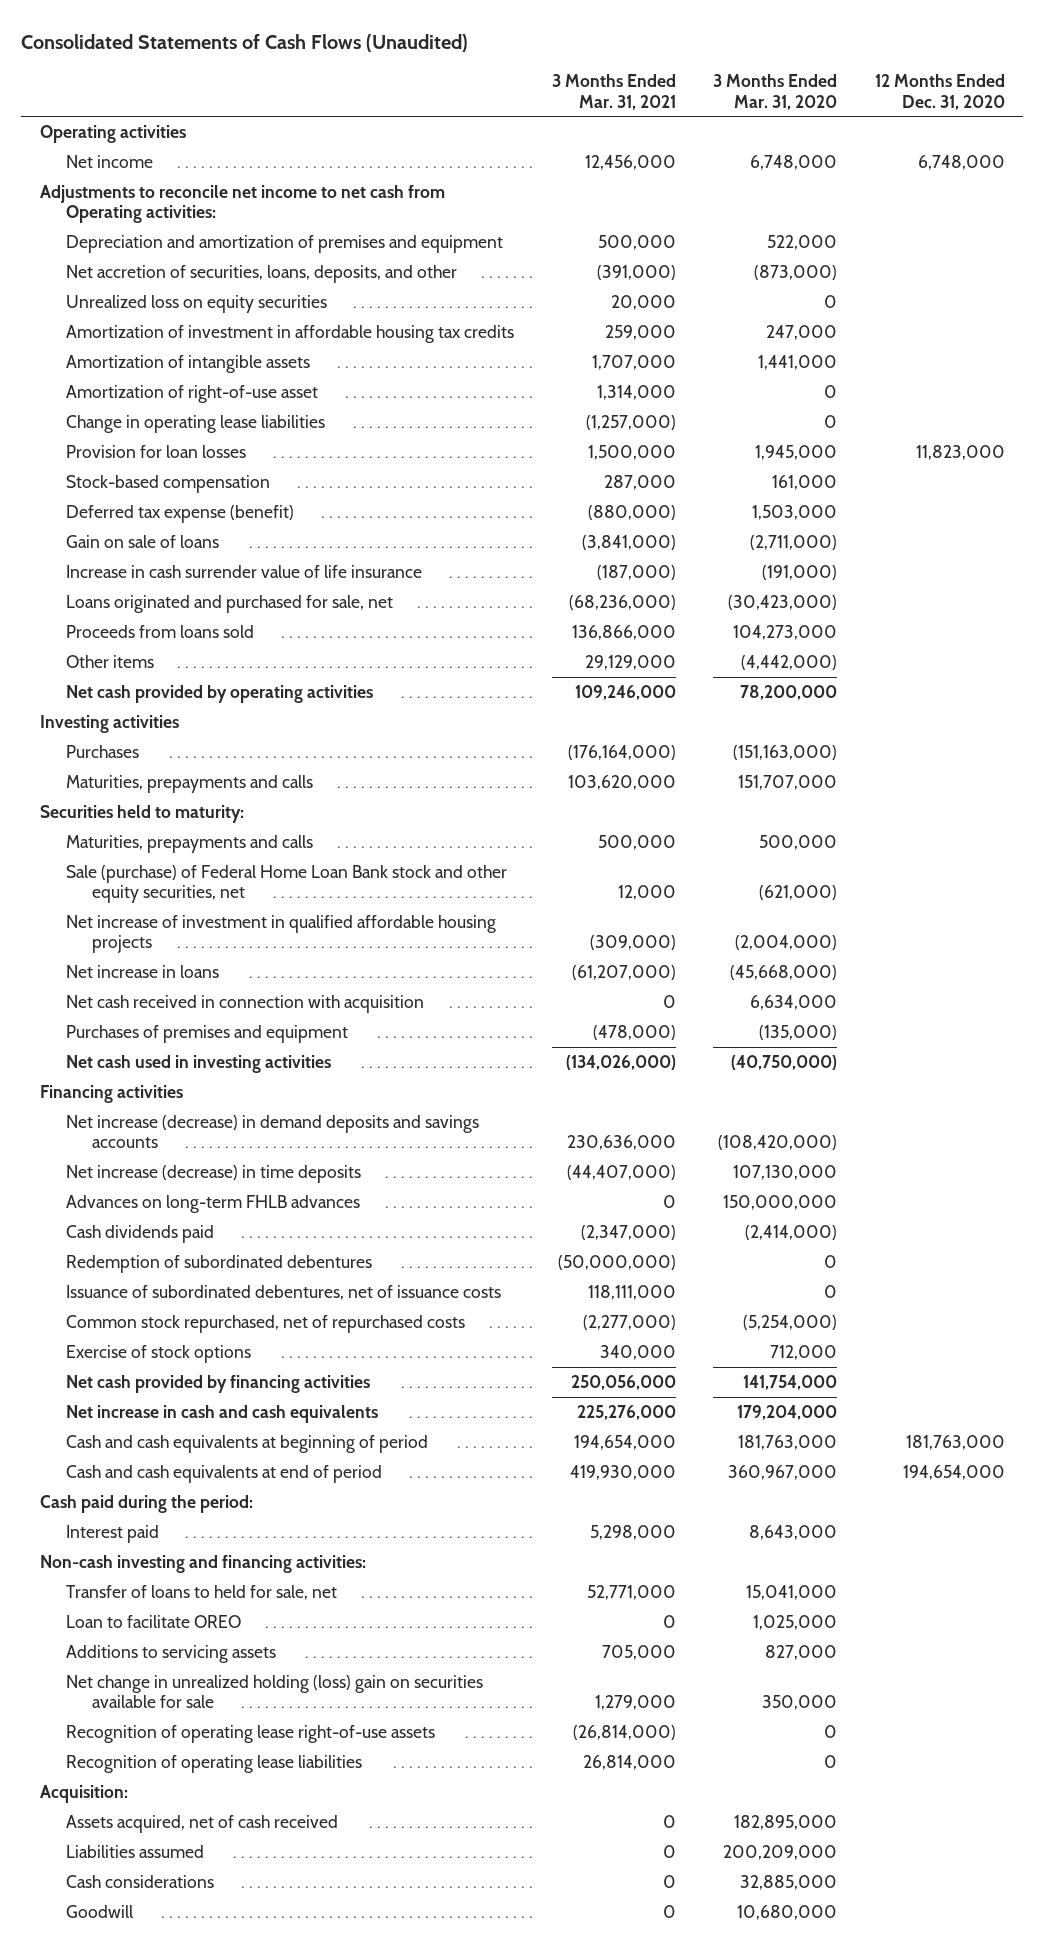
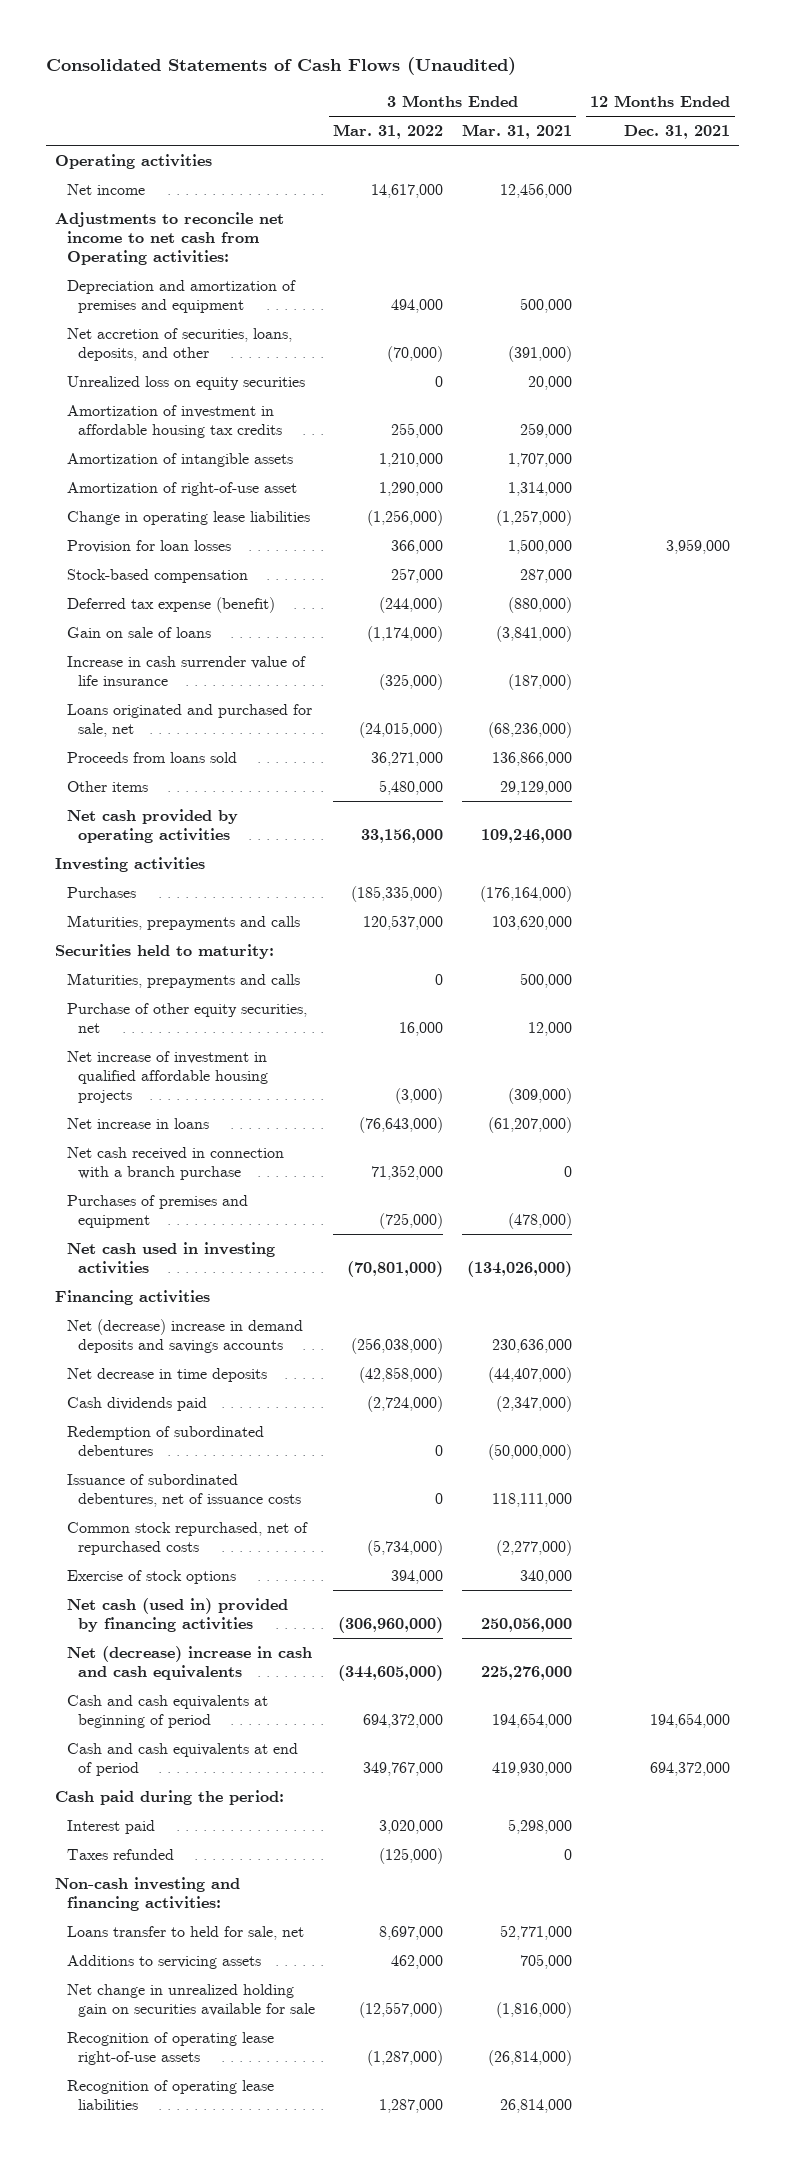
- | 3 Months Ended Mar. 31, 2021 | 3 Months Ended Mar. 31, 2020 | 12 Months Ended Dec. 31, 2020
+ | 3 Months Ended Mar. 31, 2022 | 3 Months Ended Mar. 31, 2021 | 12 Months Ended Dec. 31, 2021
- Sale (purchase) of Federal Home Loan Bank stock and other equity securities, net | 12,000 | (621,000) |
+ Purchase of other equity securities, net | 16,000 | 12,000 |
- Net cash received in connection with acquisition | 0 | 6,634,000 |
+ Net cash received in connection with a branch purchase | 71,352,000 | 0 |
- Net increase (decrease) in demand deposits and savings accounts | 230,636,000 | (108,420,000) |
- Net increase (decrease) in time deposits | (44,407,000) | 107,130,000 |
- Advances on long-term FHLB advances | 0 | 150,000,000 |
+ Net (decrease) increase in demand deposits and savings accounts | (256,038,000) | 230,636,000 |
+ Net decrease in time deposits | (42,858,000) | (44,407,000) |
- Net cash provided by financing activities | 250,056,000 | 141,754,000 |
- Net increase in cash and cash equivalents | 225,276,000 | 179,204,000 |
+ Net cash (used in) provided by financing activities | (306,960,000) | 250,056,000 |
+ Net (decrease) increase in cash and cash equivalents | (344,605,000) | 225,276,000 |
+ Taxes refunded | (125,000) | 0 |
- Transfer of loans to held for sale, net | 52,771,000 | 15,041,000 |
- Loan to facilitate OREO | 0 | 1,025,000 |
+ Loans transfer to held for sale, net | 8,697,000 | 52,771,000 |
- Net change in unrealized holding (loss) gain on securities available for sale | 1,279,000 | 350,000 |
+ Net change in unrealized holding gain on securities available for sale | (12,557,000) | (1,816,000) |
- Acquisition:
- Assets acquired, net of cash received | 0 | 182,895,000 |
- Liabilities assumed | 0 | 200,209,000 |
- Cash considerations | 0 | 32,885,000 |
- Goodwill | 0 | 10,680,000 |

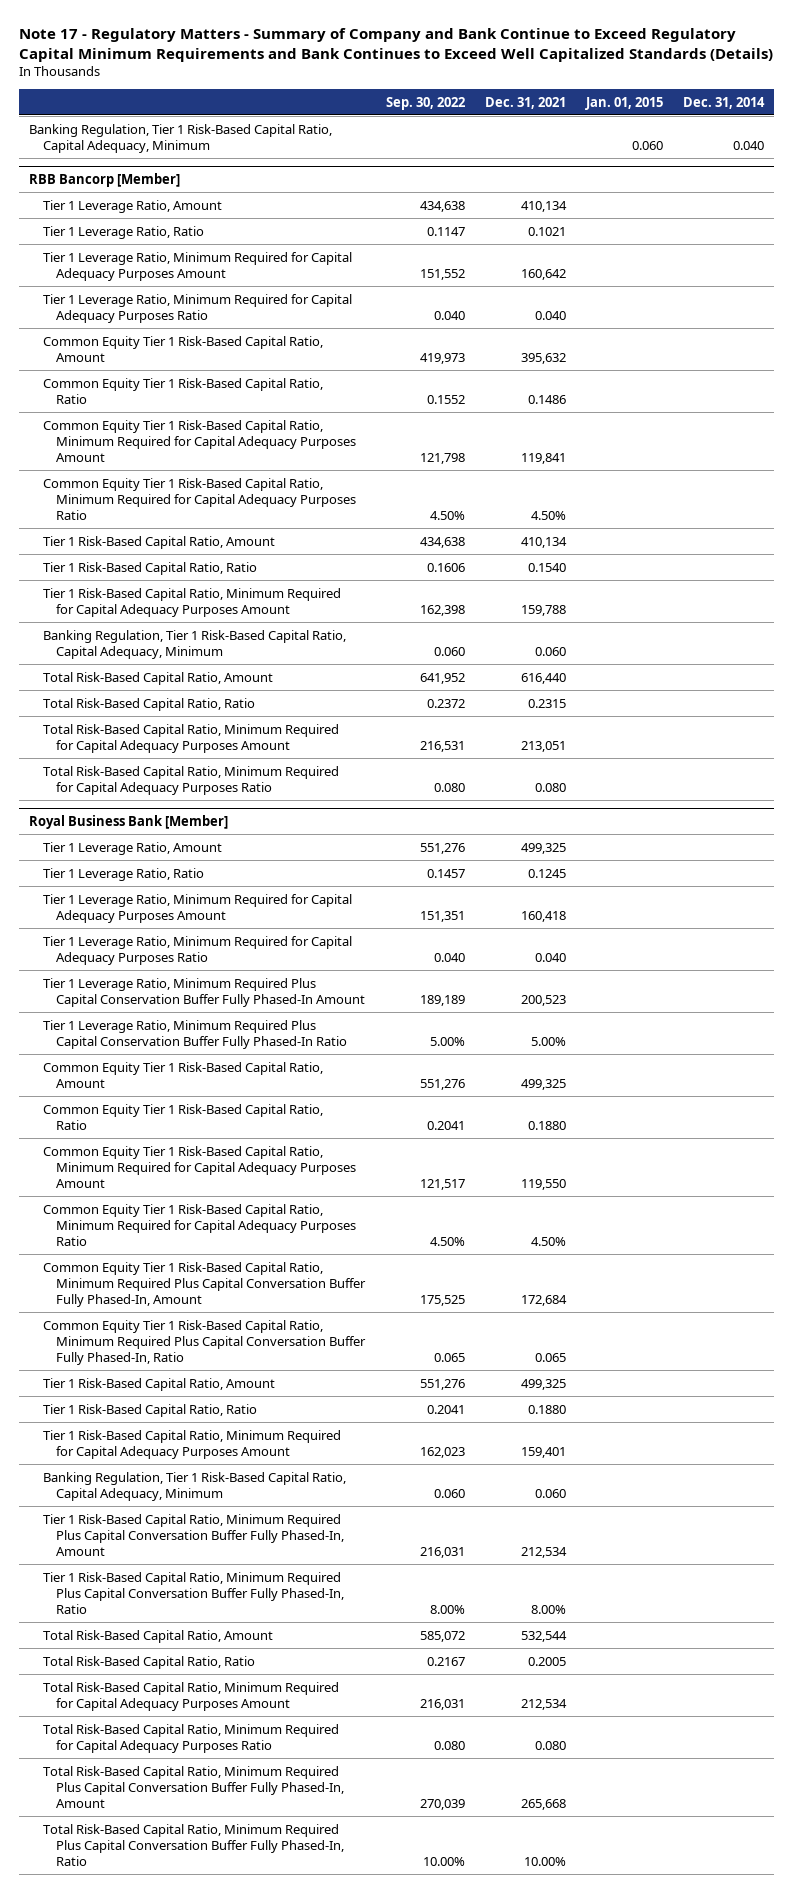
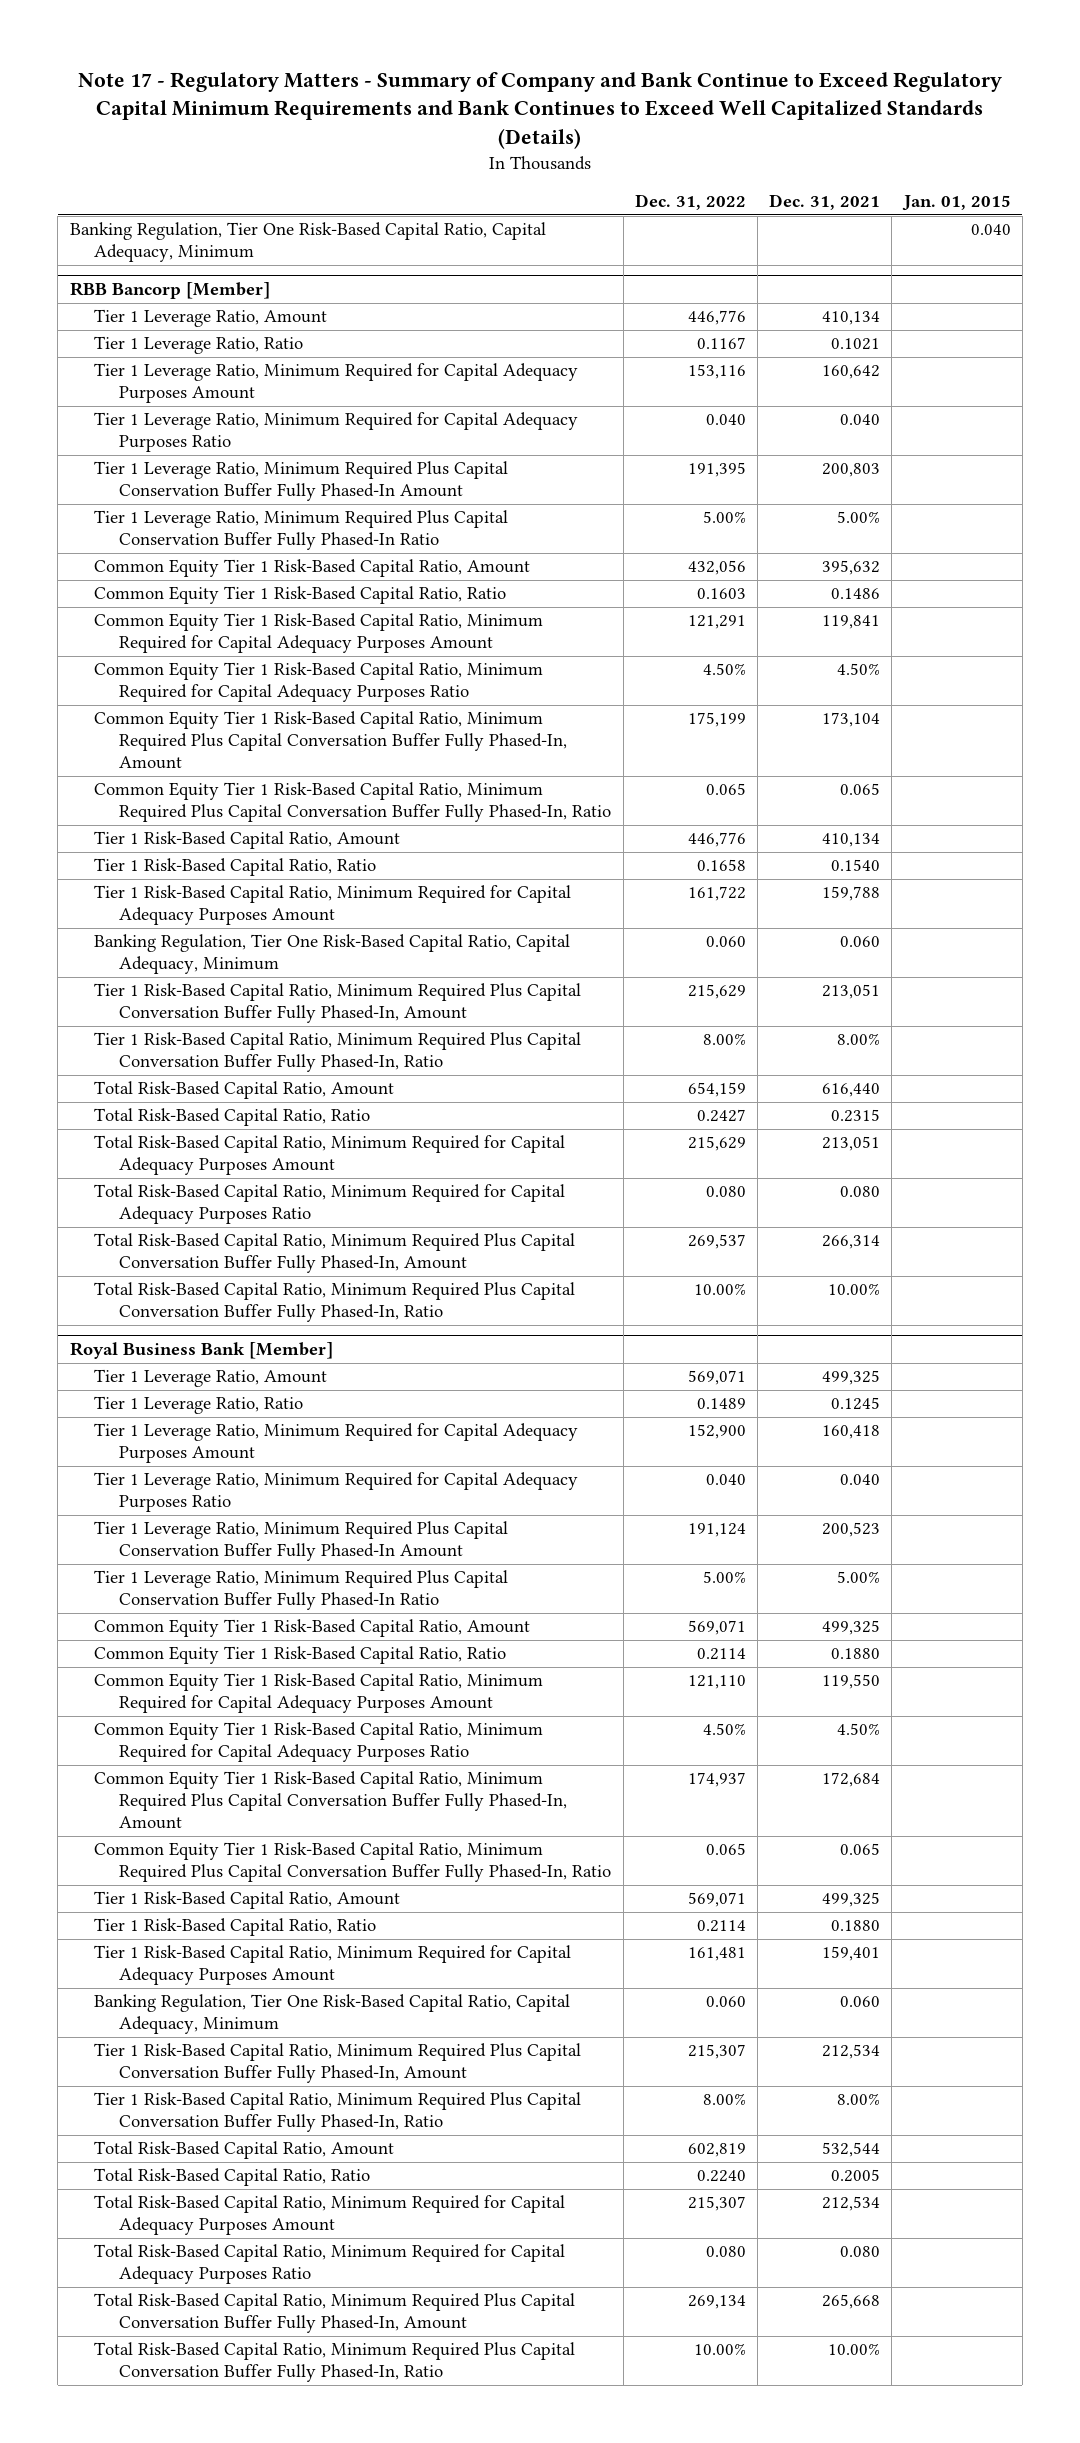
- | Sep. 30, 2022 | Dec. 31, 2021 | Jan. 01, 2015 | Dec. 31, 2014
+ | Dec. 31, 2022 | Dec. 31, 2021 | Jan. 01, 2015
- Banking Regulation, Tier 1 Risk-Based Capital Ratio, Capital Adequacy, Minimum | | | 0.060 | 0.040
+ Banking Regulation, Tier One Risk-Based Capital Ratio, Capital Adequacy, Minimum | | | 0.040
@ RBB Bancorp [Member]
+ Tier 1 Leverage Ratio, Minimum Required Plus Capital Conservation Buffer Fully Phased-In Amount | 191,395 | 200,803 |
+ Tier 1 Leverage Ratio, Minimum Required Plus Capital Conservation Buffer Fully Phased-In Ratio | 5.00% | 5.00% |
+ Common Equity Tier 1 Risk-Based Capital Ratio, Minimum Required Plus Capital Conversation Buffer Fully Phased-In, Amount | 175,199 | 173,104 |
+ Common Equity Tier 1 Risk-Based Capital Ratio, Minimum Required Plus Capital Conversation Buffer Fully Phased-In, Ratio | 0.065 | 0.065 |
- Banking Regulation, Tier 1 Risk-Based Capital Ratio, Capital Adequacy, Minimum | 0.060 | 0.060 | |
+ Banking Regulation, Tier One Risk-Based Capital Ratio, Capital Adequacy, Minimum | 0.060 | 0.060 |
+ Tier 1 Risk-Based Capital Ratio, Minimum Required Plus Capital Conversation Buffer Fully Phased-In, Amount | 215,629 | 213,051 |
+ Tier 1 Risk-Based Capital Ratio, Minimum Required Plus Capital Conversation Buffer Fully Phased-In, Ratio | 8.00% | 8.00% |
+ Total Risk-Based Capital Ratio, Minimum Required Plus Capital Conversation Buffer Fully Phased-In, Amount | 269,537 | 266,314 |
+ Total Risk-Based Capital Ratio, Minimum Required Plus Capital Conversation Buffer Fully Phased-In, Ratio | 10.00% | 10.00% |
@ Royal Business Bank [Member]
- Banking Regulation, Tier 1 Risk-Based Capital Ratio, Capital Adequacy, Minimum | 0.060 | 0.060 | |
+ Banking Regulation, Tier One Risk-Based Capital Ratio, Capital Adequacy, Minimum | 0.060 | 0.060 |

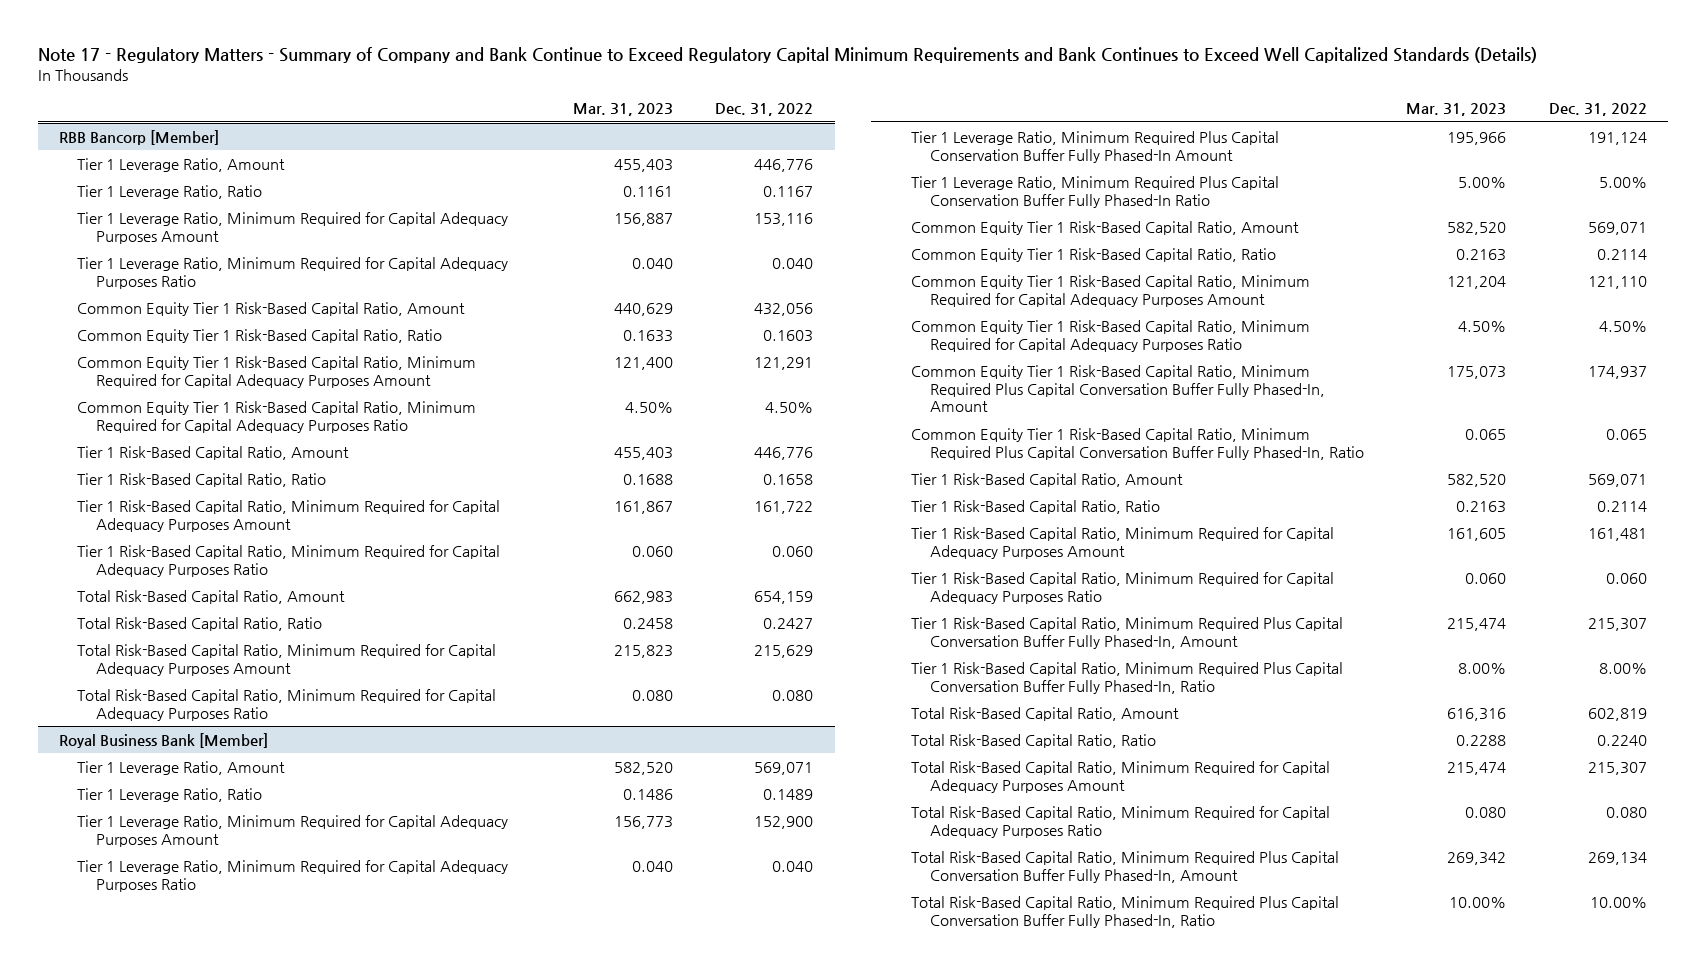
- | Dec. 31, 2022 | Dec. 31, 2021 | Jan. 01, 2015
+ | Mar. 31, 2023 | Dec. 31, 2022
- Banking Regulation, Tier One Risk-Based Capital Ratio, Capital Adequacy, Minimum | | | 0.040
@ RBB Bancorp [Member]
- Tier 1 Leverage Ratio, Minimum Required Plus Capital Conservation Buffer Fully Phased-In Amount | 191,395 | 200,803 |
- Tier 1 Leverage Ratio, Minimum Required Plus Capital Conservation Buffer Fully Phased-In Ratio | 5.00% | 5.00% |
- Common Equity Tier 1 Risk-Based Capital Ratio, Minimum Required Plus Capital Conversation Buffer Fully Phased-In, Amount | 175,199 | 173,104 |
- Common Equity Tier 1 Risk-Based Capital Ratio, Minimum Required Plus Capital Conversation Buffer Fully Phased-In, Ratio | 0.065 | 0.065 |
- Banking Regulation, Tier One Risk-Based Capital Ratio, Capital Adequacy, Minimum | 0.060 | 0.060 |
- Tier 1 Risk-Based Capital Ratio, Minimum Required Plus Capital Conversation Buffer Fully Phased-In, Amount | 215,629 | 213,051 |
- Tier 1 Risk-Based Capital Ratio, Minimum Required Plus Capital Conversation Buffer Fully Phased-In, Ratio | 8.00% | 8.00% |
+ Tier 1 Risk-Based Capital Ratio, Minimum Required for Capital Adequacy Purposes Ratio | 0.060 | 0.060
- Total Risk-Based Capital Ratio, Minimum Required Plus Capital Conversation Buffer Fully Phased-In, Amount | 269,537 | 266,314 |
- Total Risk-Based Capital Ratio, Minimum Required Plus Capital Conversation Buffer Fully Phased-In, Ratio | 10.00% | 10.00% |
@ Royal Business Bank [Member]
- Banking Regulation, Tier One Risk-Based Capital Ratio, Capital Adequacy, Minimum | 0.060 | 0.060 |
+ Tier 1 Risk-Based Capital Ratio, Minimum Required for Capital Adequacy Purposes Ratio | 0.060 | 0.060

